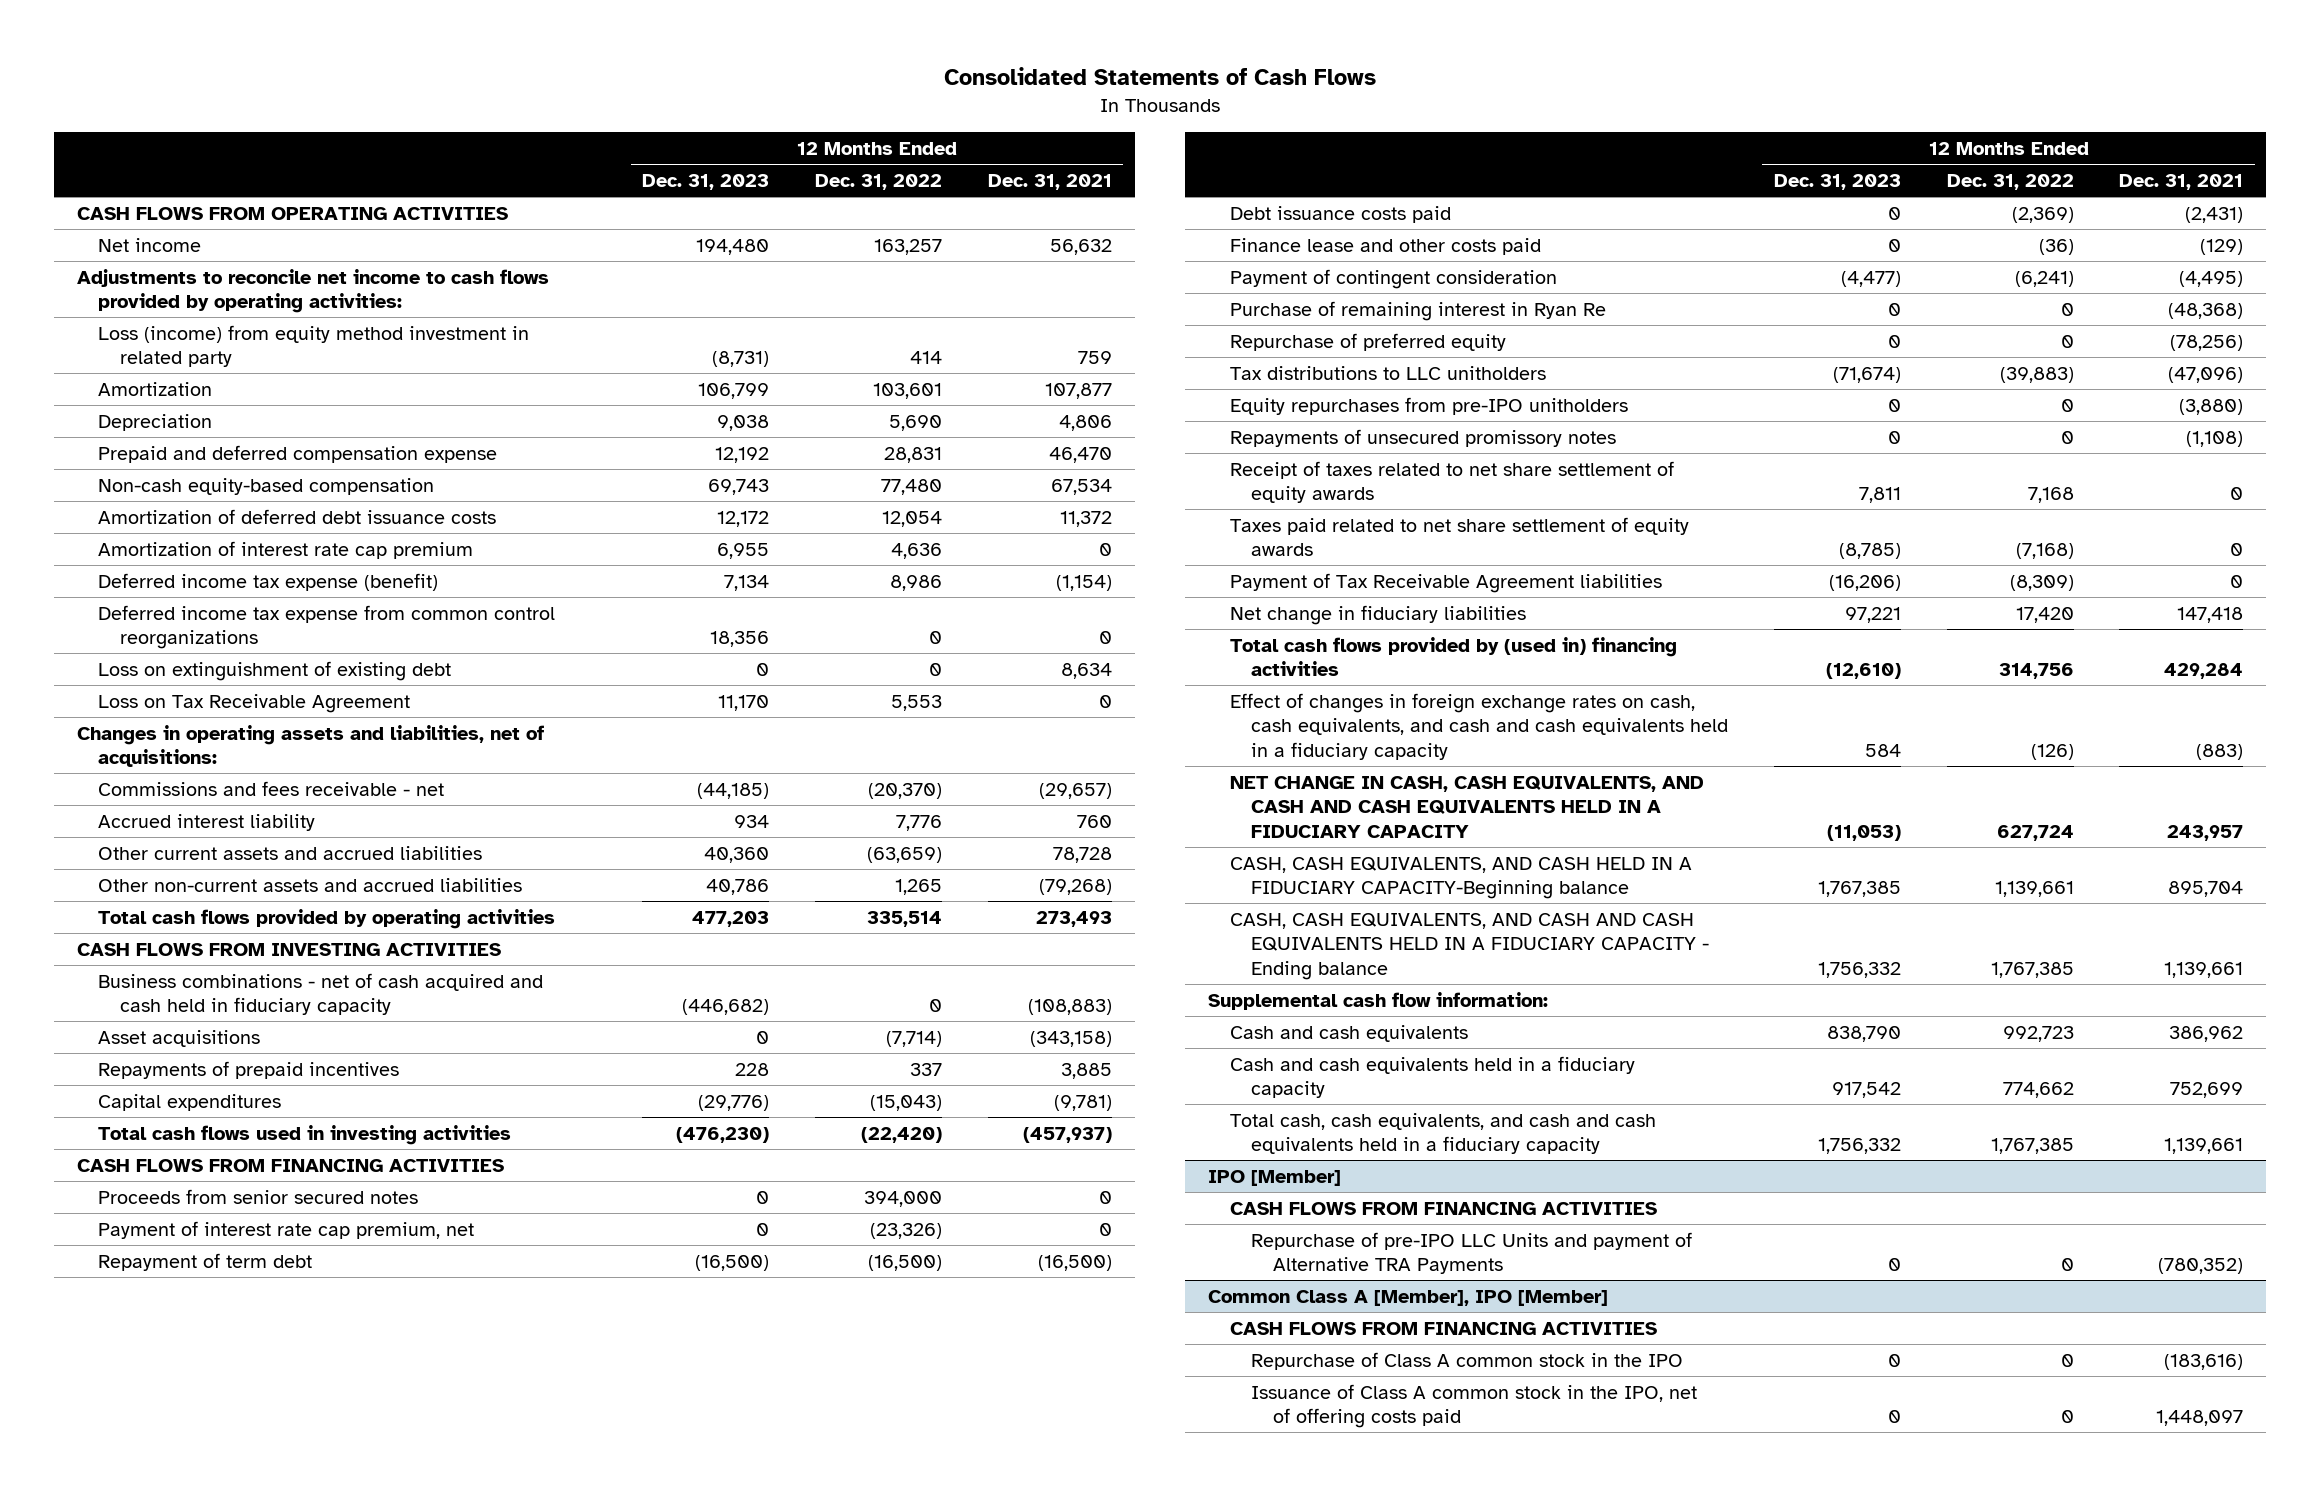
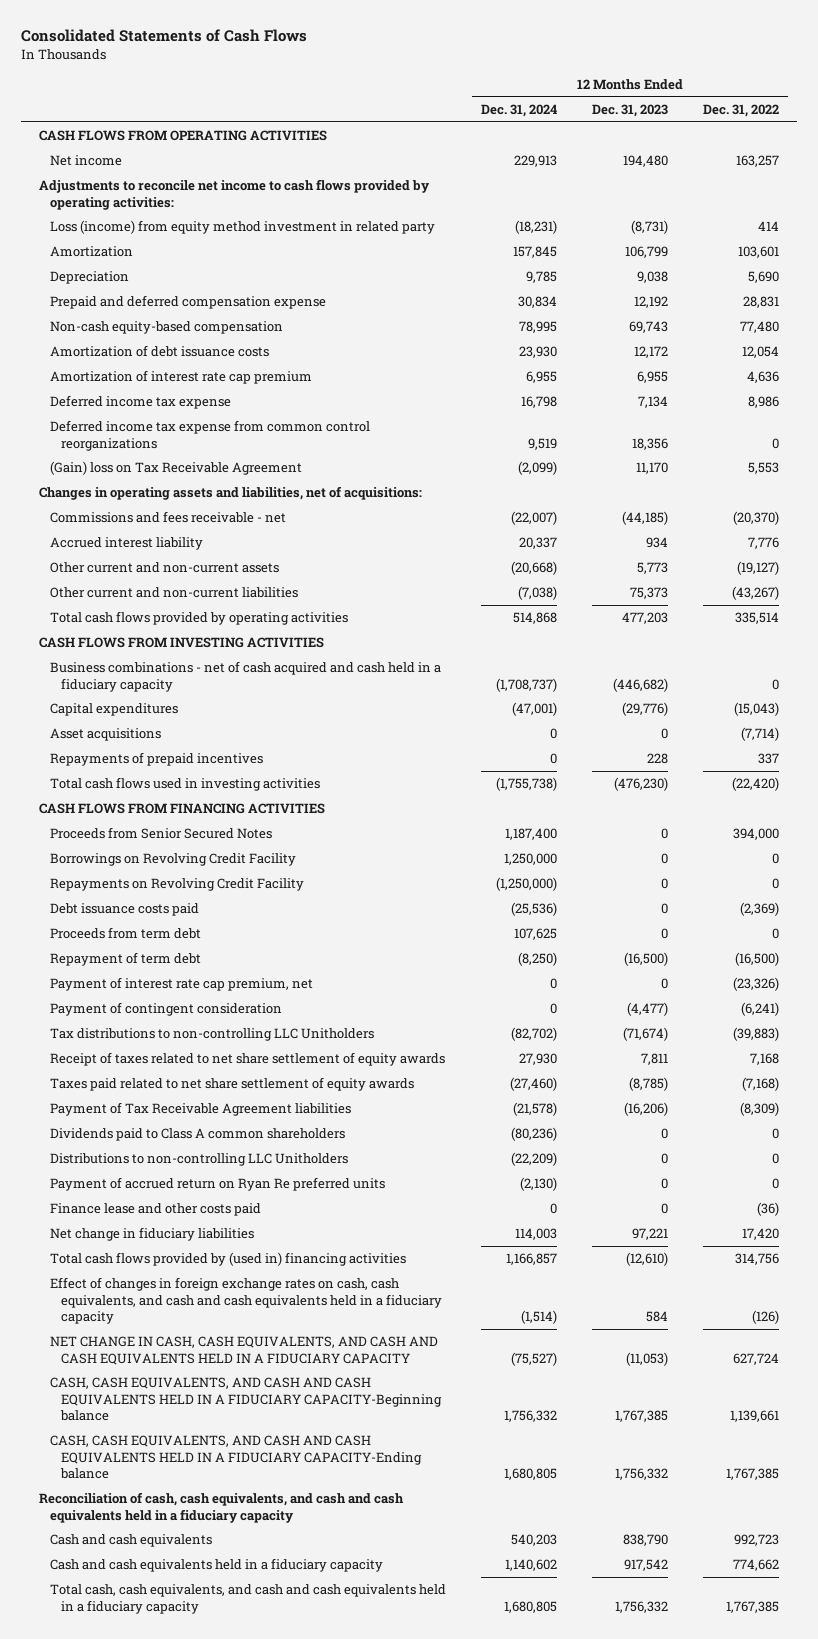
- | 12 Months Ended Dec. 31, 2023 | 12 Months Ended Dec. 31, 2022 | 12 Months Ended Dec. 31, 2021
+ | 12 Months Ended Dec. 31, 2024 | 12 Months Ended Dec. 31, 2023 | 12 Months Ended Dec. 31, 2022
- Amortization of deferred debt issuance costs | 12,172 | 12,054 | 11,372
+ Amortization of debt issuance costs | 23,930 | 12,172 | 12,054
- Deferred income tax expense (benefit) | 7,134 | 8,986 | (1,154)
+ Deferred income tax expense | 16,798 | 7,134 | 8,986
- Loss on extinguishment of existing debt | 0 | 0 | 8,634
- Loss on Tax Receivable Agreement | 11,170 | 5,553 | 0
+ (Gain) loss on Tax Receivable Agreement | (2,099) | 11,170 | 5,553
- Other current assets and accrued liabilities | 40,360 | (63,659) | 78,728
- Other non-current assets and accrued liabilities | 40,786 | 1,265 | (79,268)
+ Other current and non-current assets | (20,668) | 5,773 | (19,127)
+ Other current and non-current liabilities | (7,038) | 75,373 | (43,267)
- Business combinations - net of cash acquired and cash held in fiduciary capacity | (446,682) | 0 | (108,883)
+ Business combinations - net of cash acquired and cash held in a fiduciary capacity | (1,708,737) | (446,682) | 0
moved up: Capital expenditures | (47,001) | (29,776) | (15,043)
- Proceeds from senior secured notes | 0 | 394,000 | 0
+ Proceeds from Senior Secured Notes | 1,187,400 | 0 | 394,000
+ Borrowings on Revolving Credit Facility | 1,250,000 | 0 | 0
+ Repayments on Revolving Credit Facility | (1,250,000) | 0 | 0
+ Proceeds from term debt | 107,625 | 0 | 0
moved down: Repayment of term debt | (8,250) | (16,500) | (16,500)
moved down: Payment of interest rate cap premium, net | 0 | 0 | (23,326)
- Purchase of remaining interest in Ryan Re | 0 | 0 | (48,368)
- Repurchase of preferred equity | 0 | 0 | (78,256)
- Tax distributions to LLC unitholders | (71,674) | (39,883) | (47,096)
- Equity repurchases from pre-IPO unitholders | 0 | 0 | (3,880)
- Repayments of unsecured promissory notes | 0 | 0 | (1,108)
+ Tax distributions to non-controlling LLC Unitholders | (82,702) | (71,674) | (39,883)
+ Dividends paid to Class A common shareholders | (80,236) | 0 | 0
+ Distributions to non-controlling LLC Unitholders | (22,209) | 0 | 0
+ Payment of accrued return on Ryan Re preferred units | (2,130) | 0 | 0
moved down: Finance lease and other costs paid | 0 | 0 | (36)
- CASH, CASH EQUIVALENTS, AND CASH HELD IN A FIDUCIARY CAPACITY-Beginning balance | 1,767,385 | 1,139,661 | 895,704
- CASH, CASH EQUIVALENTS, AND CASH AND CASH EQUIVALENTS HELD IN A FIDUCIARY CAPACITY - Ending balance | 1,756,332 | 1,767,385 | 1,139,661
- Supplemental cash flow information:
+ CASH, CASH EQUIVALENTS, AND CASH AND CASH EQUIVALENTS HELD IN A FIDUCIARY CAPACITY-Beginning balance | 1,756,332 | 1,767,385 | 1,139,661
+ CASH, CASH EQUIVALENTS, AND CASH AND CASH EQUIVALENTS HELD IN A FIDUCIARY CAPACITY-Ending balance | 1,680,805 | 1,756,332 | 1,767,385
+ Reconciliation of cash, cash equivalents, and cash and cash equivalents held in a fiduciary capacity
- IPO [Member]
- CASH FLOWS FROM FINANCING ACTIVITIES
- Repurchase of pre-IPO LLC Units and payment of Alternative TRA Payments | 0 | 0 | (780,352)
- Common Class A [Member], IPO [Member]
- CASH FLOWS FROM FINANCING ACTIVITIES
- Repurchase of Class A common stock in the IPO | 0 | 0 | (183,616)
- Issuance of Class A common stock in the IPO, net of offering costs paid | 0 | 0 | 1,448,097

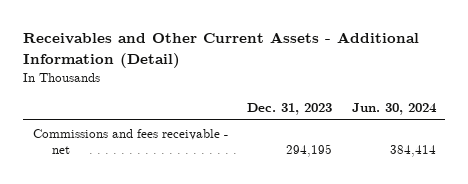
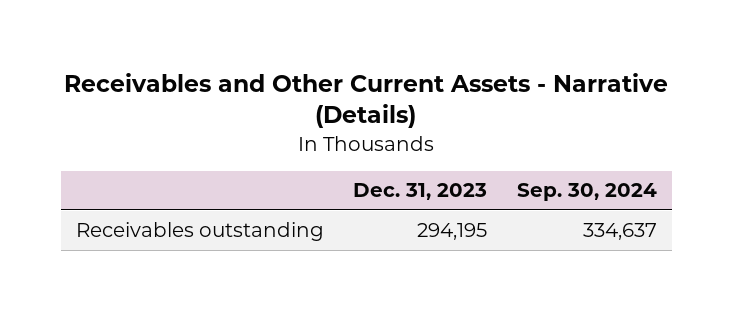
- Receivables and Other Current Assets - Additional Information (Detail)
+ Receivables and Other Current Assets - Narrative (Details)
- | Dec. 31, 2023 | Jun. 30, 2024
+ | Dec. 31, 2023 | Sep. 30, 2024
- Commissions and fees receivable - net | 294,195 | 384,414
+ Receivables outstanding | 294,195 | 334,637

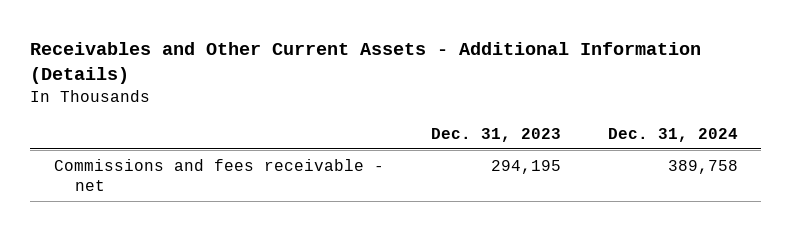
- Receivables and Other Current Assets - Narrative (Details)
+ Receivables and Other Current Assets - Additional Information (Details)
- | Dec. 31, 2023 | Sep. 30, 2024
+ | Dec. 31, 2023 | Dec. 31, 2024
- Receivables outstanding | 294,195 | 334,637
+ Commissions and fees receivable - net | 294,195 | 389,758

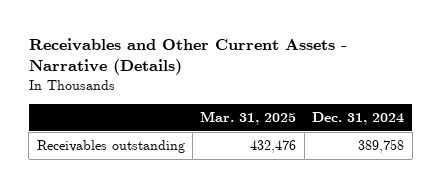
- Receivables and Other Current Assets - Additional Information (Details)
+ Receivables and Other Current Assets - Narrative (Details)
- | Dec. 31, 2023 | Dec. 31, 2024
+ | Mar. 31, 2025 | Dec. 31, 2024
- Commissions and fees receivable - net | 294,195 | 389,758
+ Receivables outstanding | 432,476 | 389,758

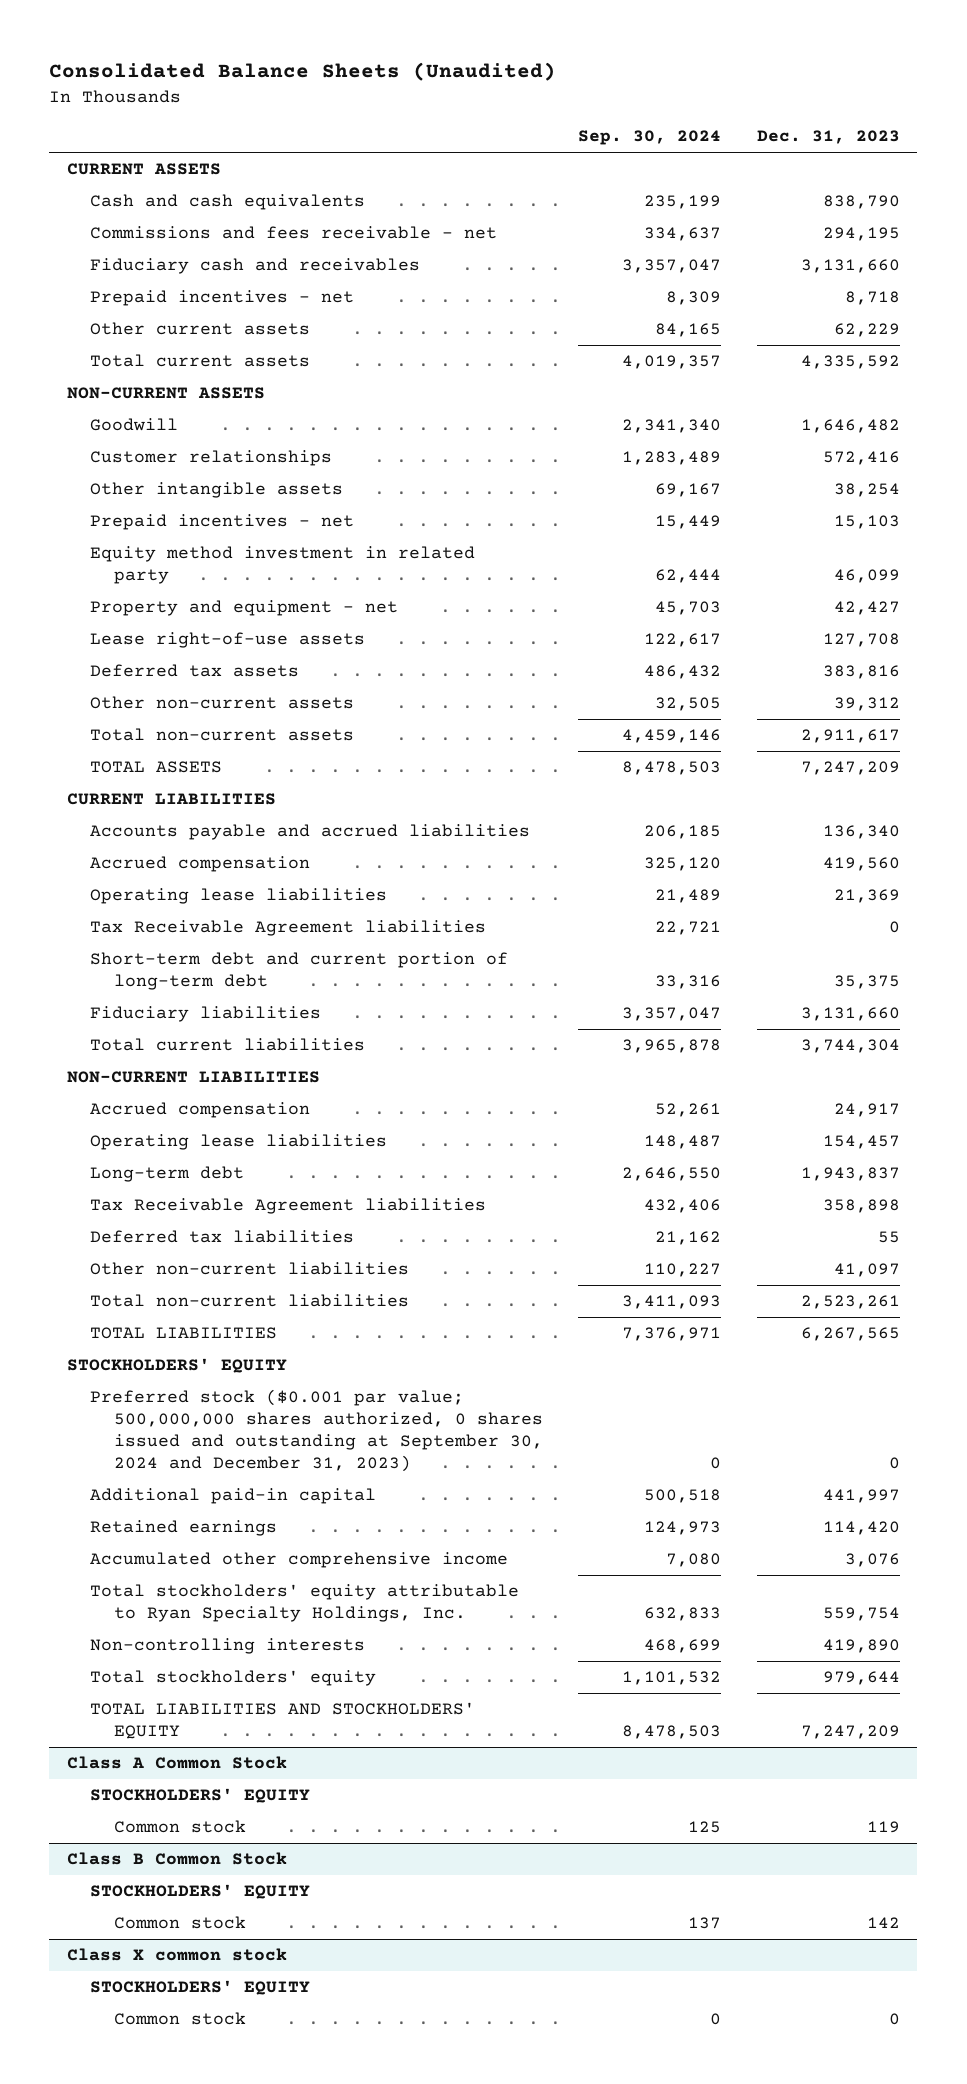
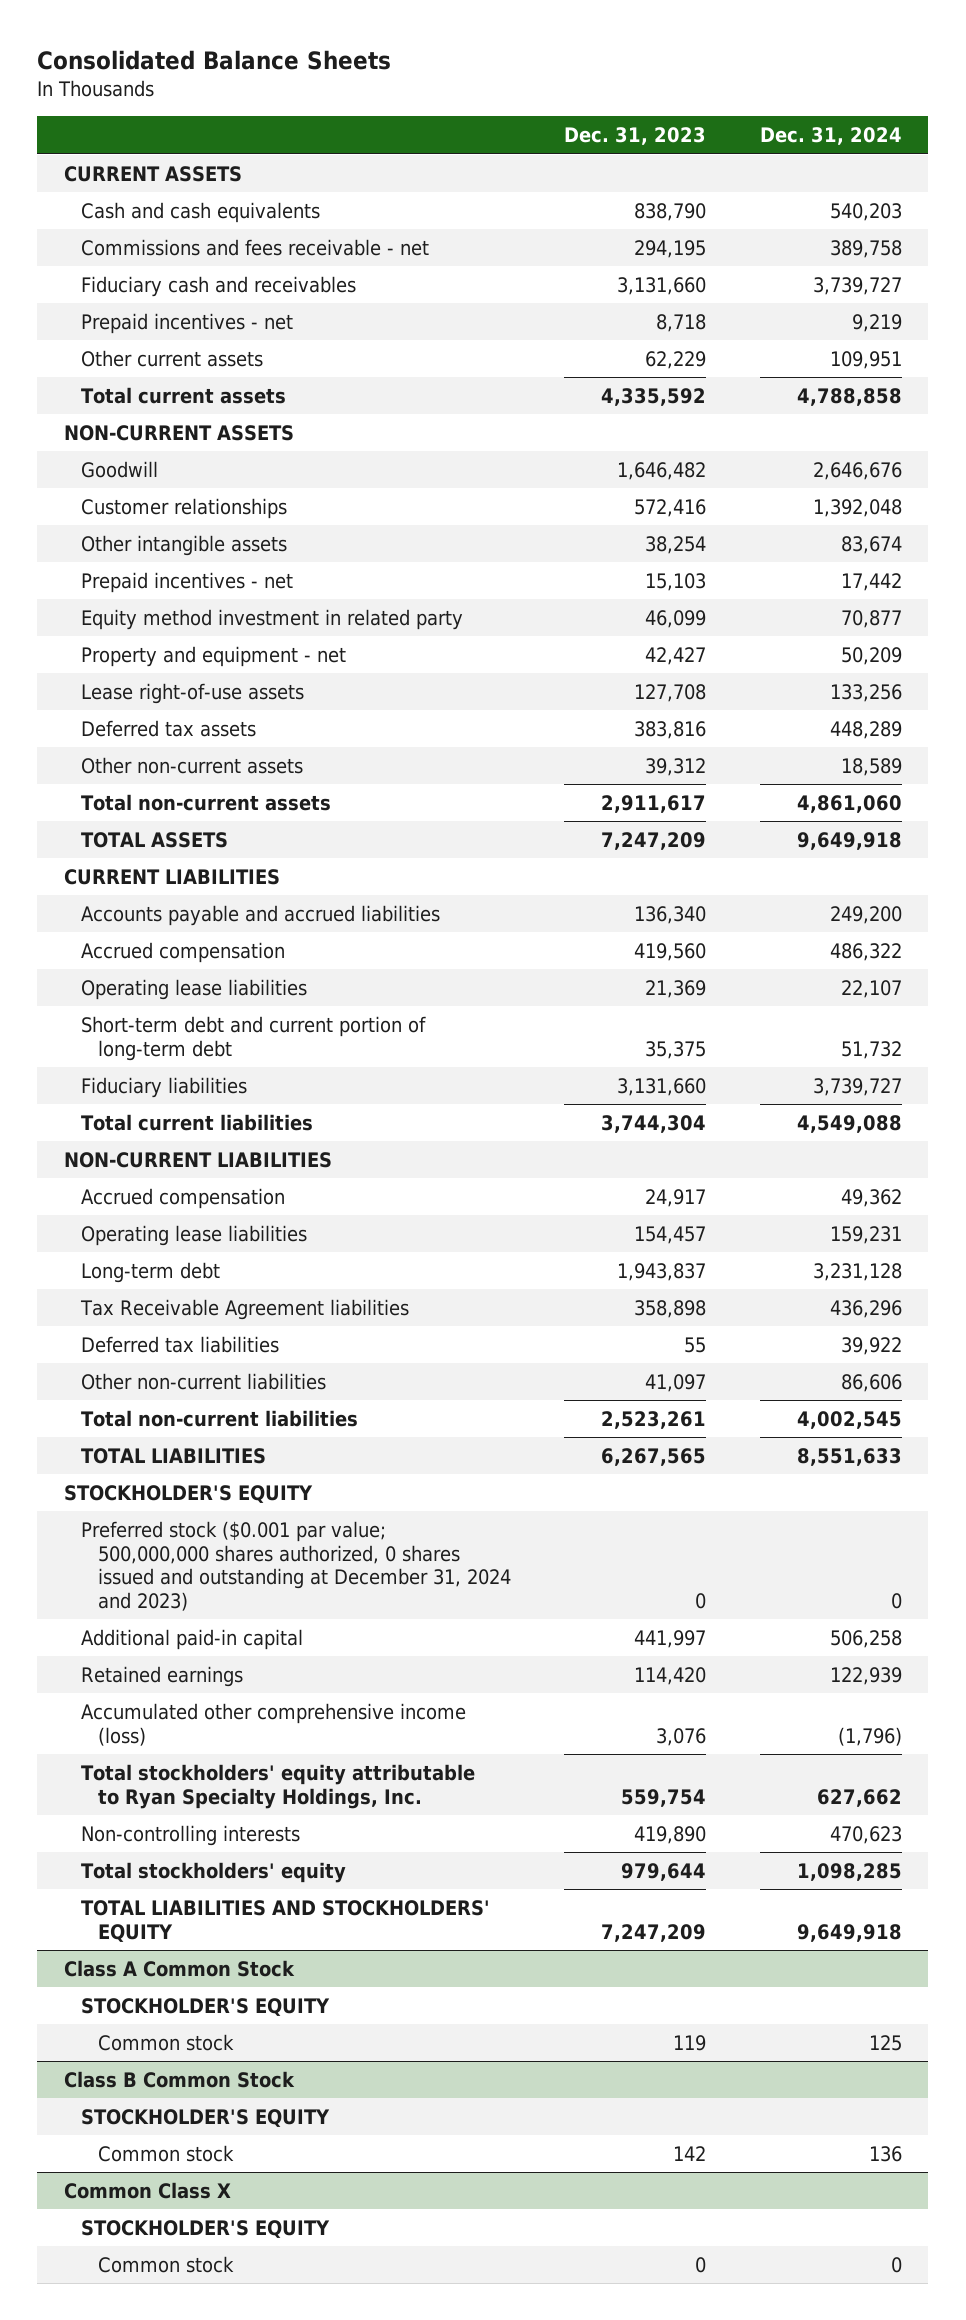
- Consolidated Balance Sheets (Unaudited)
+ Consolidated Balance Sheets
- | Sep. 30, 2024 | Dec. 31, 2023
+ | Dec. 31, 2023 | Dec. 31, 2024
- Tax Receivable Agreement liabilities | 22,721 | 0
- STOCKHOLDERS' EQUITY
- Preferred stock ($0.001 par value; 500,000,000 shares authorized, 0 shares issued and outstanding at September 30, 2024 and December 31, 2023) | 0 | 0
+ STOCKHOLDER'S EQUITY
+ Preferred stock ($0.001 par value; 500,000,000 shares authorized, 0 shares issued and outstanding at December 31, 2024 and 2023) | 0 | 0
- Accumulated other comprehensive income | 7,080 | 3,076
+ Accumulated other comprehensive income (loss) | 3,076 | (1,796)
@ Class A Common Stock
- STOCKHOLDERS' EQUITY
+ STOCKHOLDER'S EQUITY
@ Class B Common Stock
- STOCKHOLDERS' EQUITY
+ STOCKHOLDER'S EQUITY
- Class X common stock
- STOCKHOLDERS' EQUITY
+ Common Class X
+ STOCKHOLDER'S EQUITY

